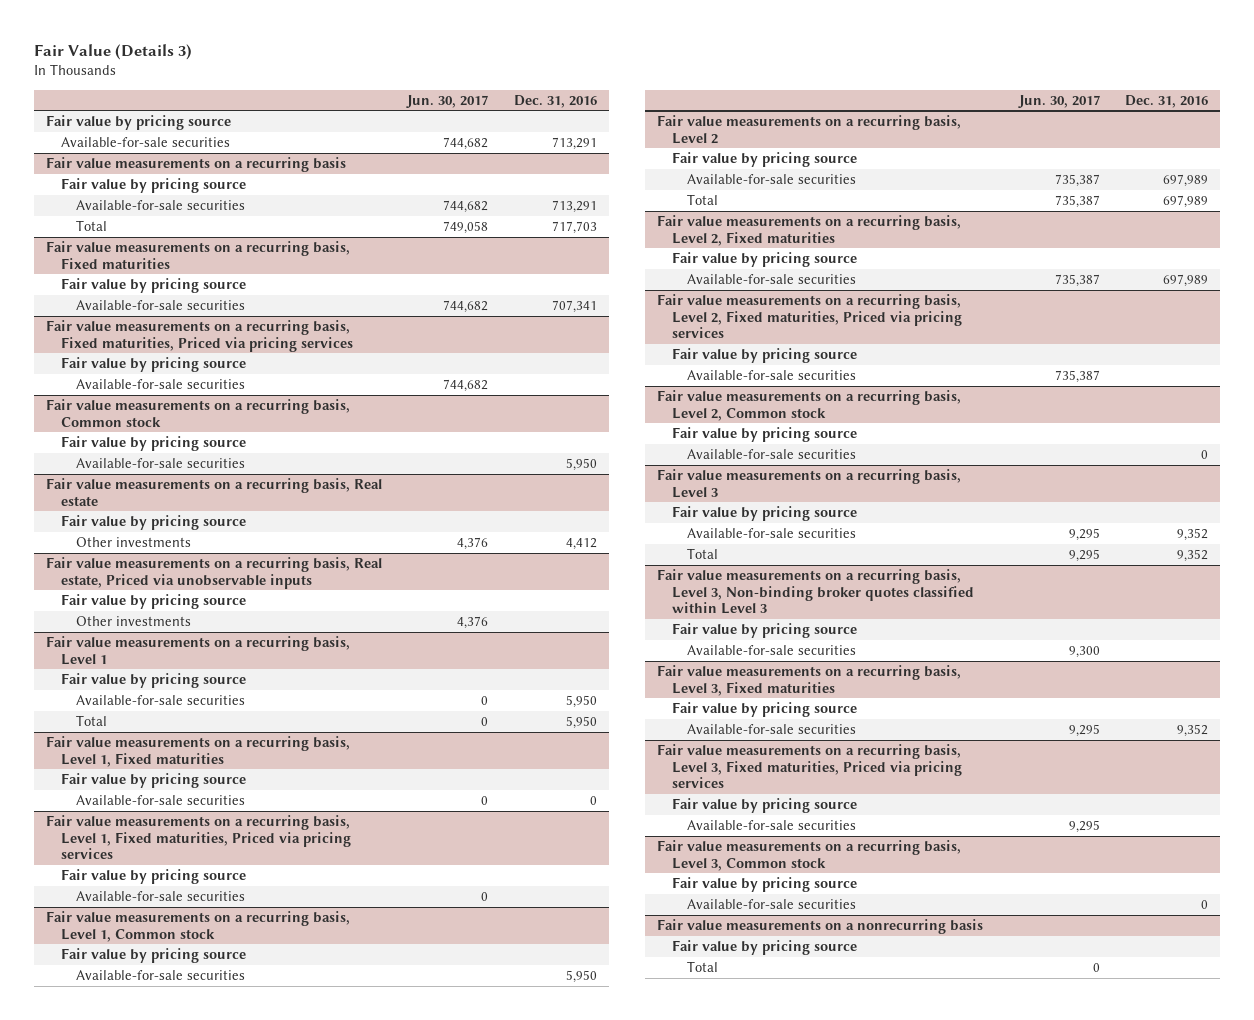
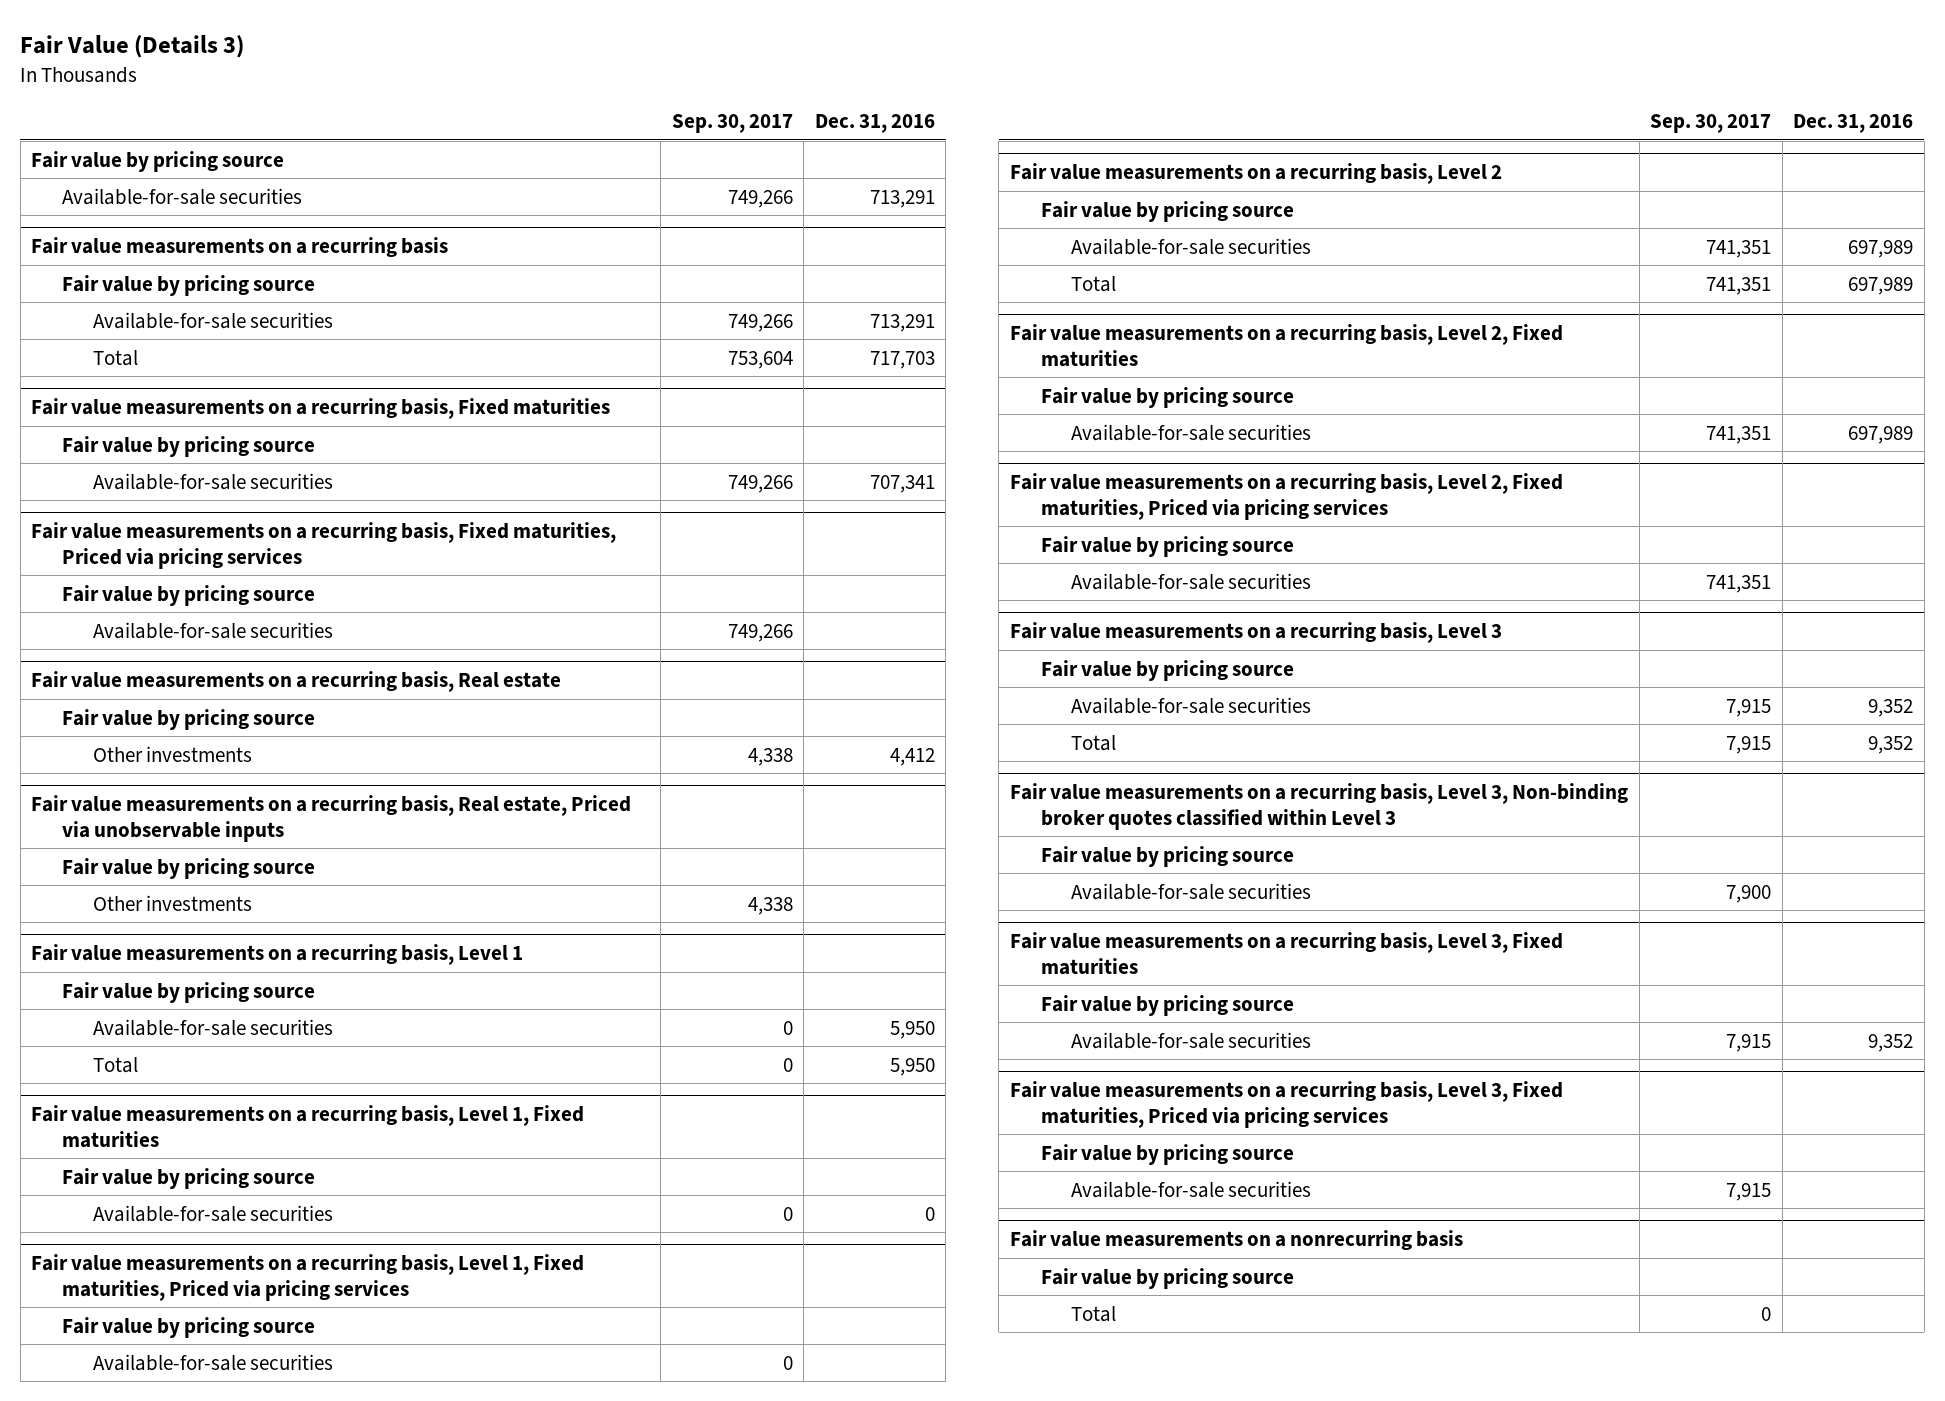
- | Jun. 30, 2017 | Dec. 31, 2016
+ | Sep. 30, 2017 | Dec. 31, 2016
- Fair value measurements on a recurring basis, Common stock
- Fair value by pricing source
- Available-for-sale securities | | 5,950
- Fair value measurements on a recurring basis, Level 1, Common stock
- Fair value by pricing source
- Available-for-sale securities | | 5,950
- Fair value measurements on a recurring basis, Level 2, Common stock
- Fair value by pricing source
- Available-for-sale securities | | 0
- Fair value measurements on a recurring basis, Level 3, Common stock
- Fair value by pricing source
- Available-for-sale securities | | 0

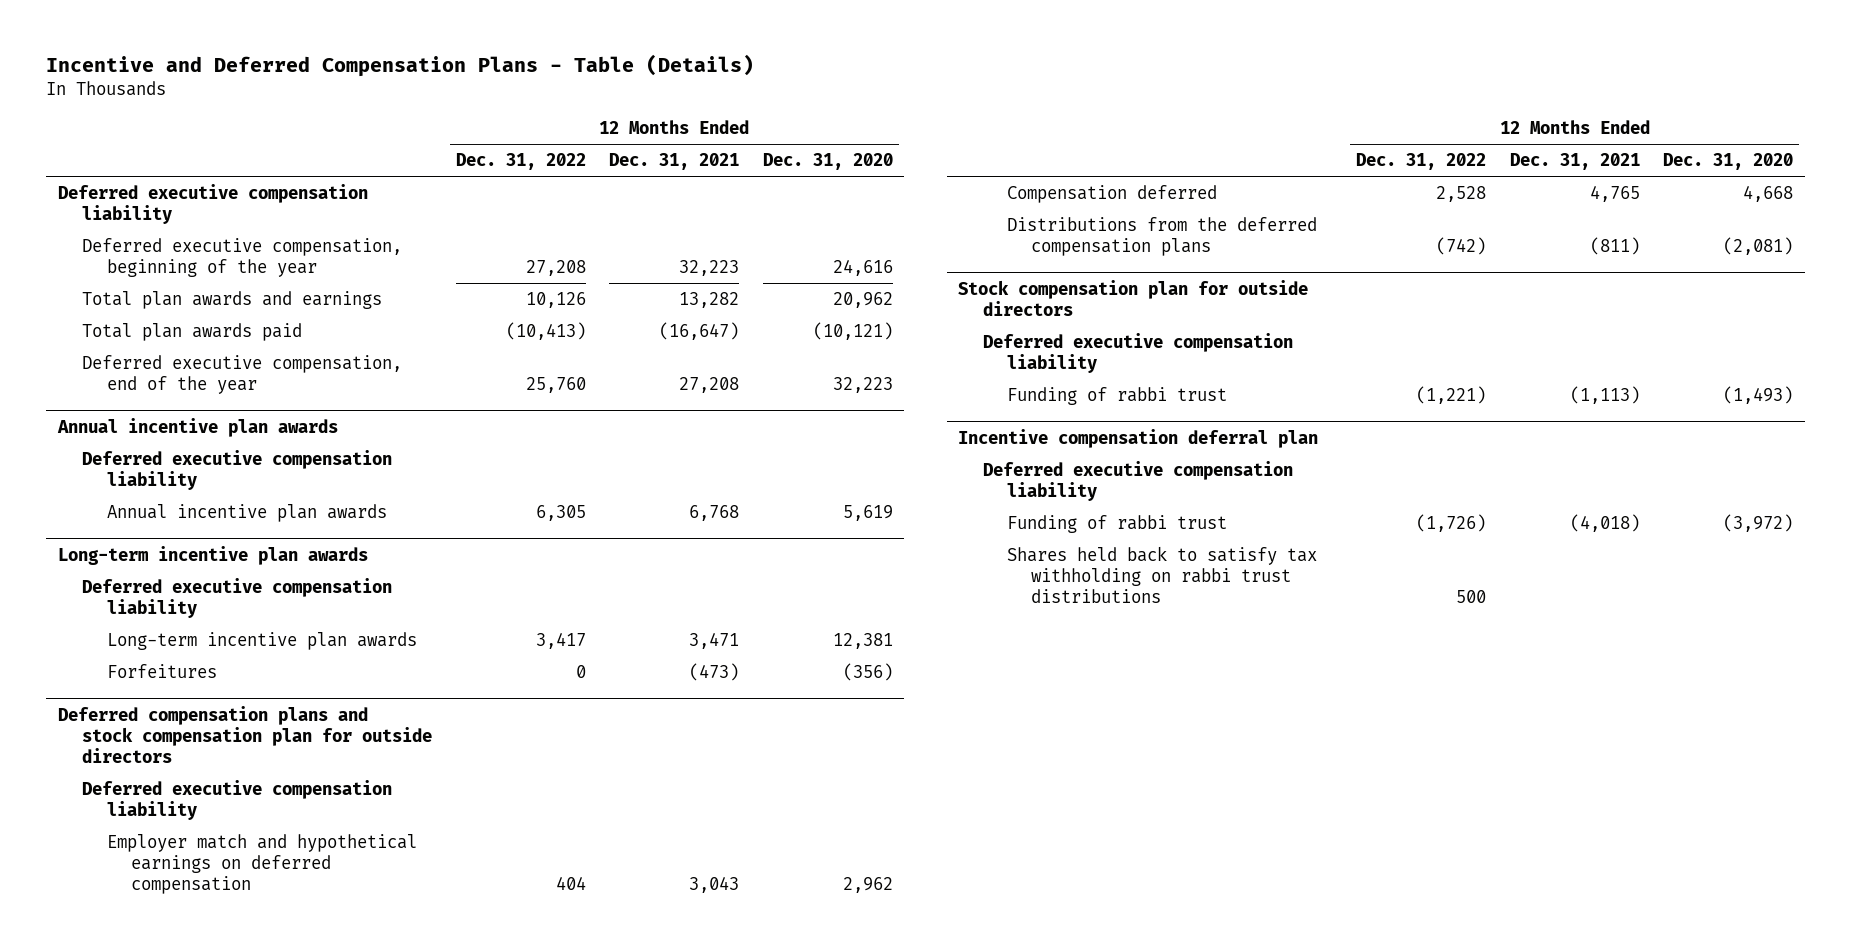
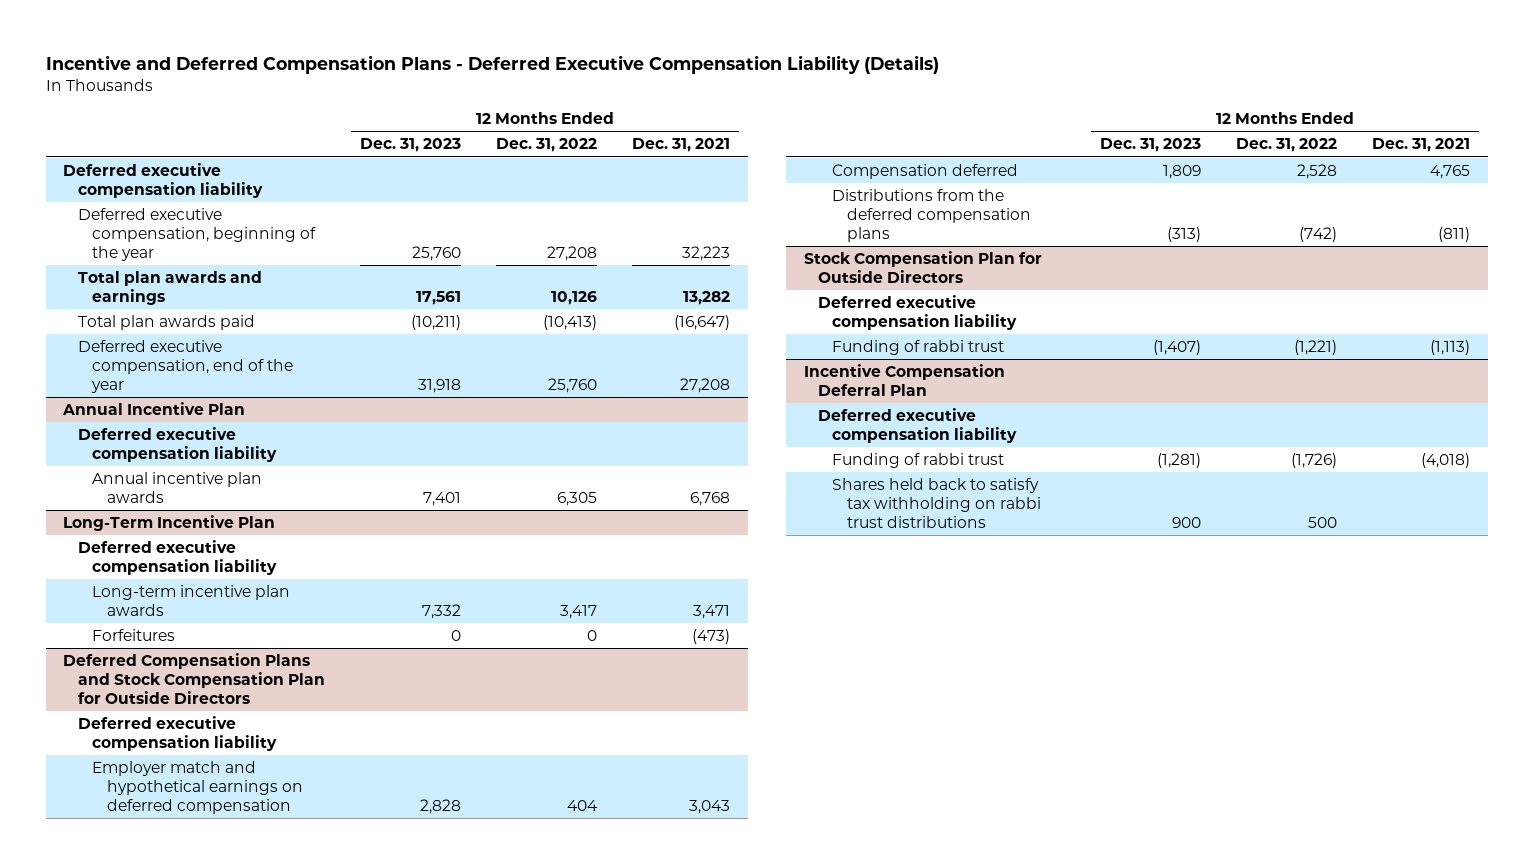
- Incentive and Deferred Compensation Plans - Table (Details)
+ Incentive and Deferred Compensation Plans - Deferred Executive Compensation Liability (Details)
- | 12 Months Ended Dec. 31, 2022 | 12 Months Ended Dec. 31, 2021 | 12 Months Ended Dec. 31, 2020
+ | 12 Months Ended Dec. 31, 2023 | 12 Months Ended Dec. 31, 2022 | 12 Months Ended Dec. 31, 2021
- Annual incentive plan awards
+ Annual Incentive Plan
- Long-term incentive plan awards
+ Long-Term Incentive Plan
- Deferred compensation plans and stock compensation plan for outside directors
+ Deferred Compensation Plans and Stock Compensation Plan for Outside Directors
- Stock compensation plan for outside directors
+ Stock Compensation Plan for Outside Directors
- Incentive compensation deferral plan
+ Incentive Compensation Deferral Plan

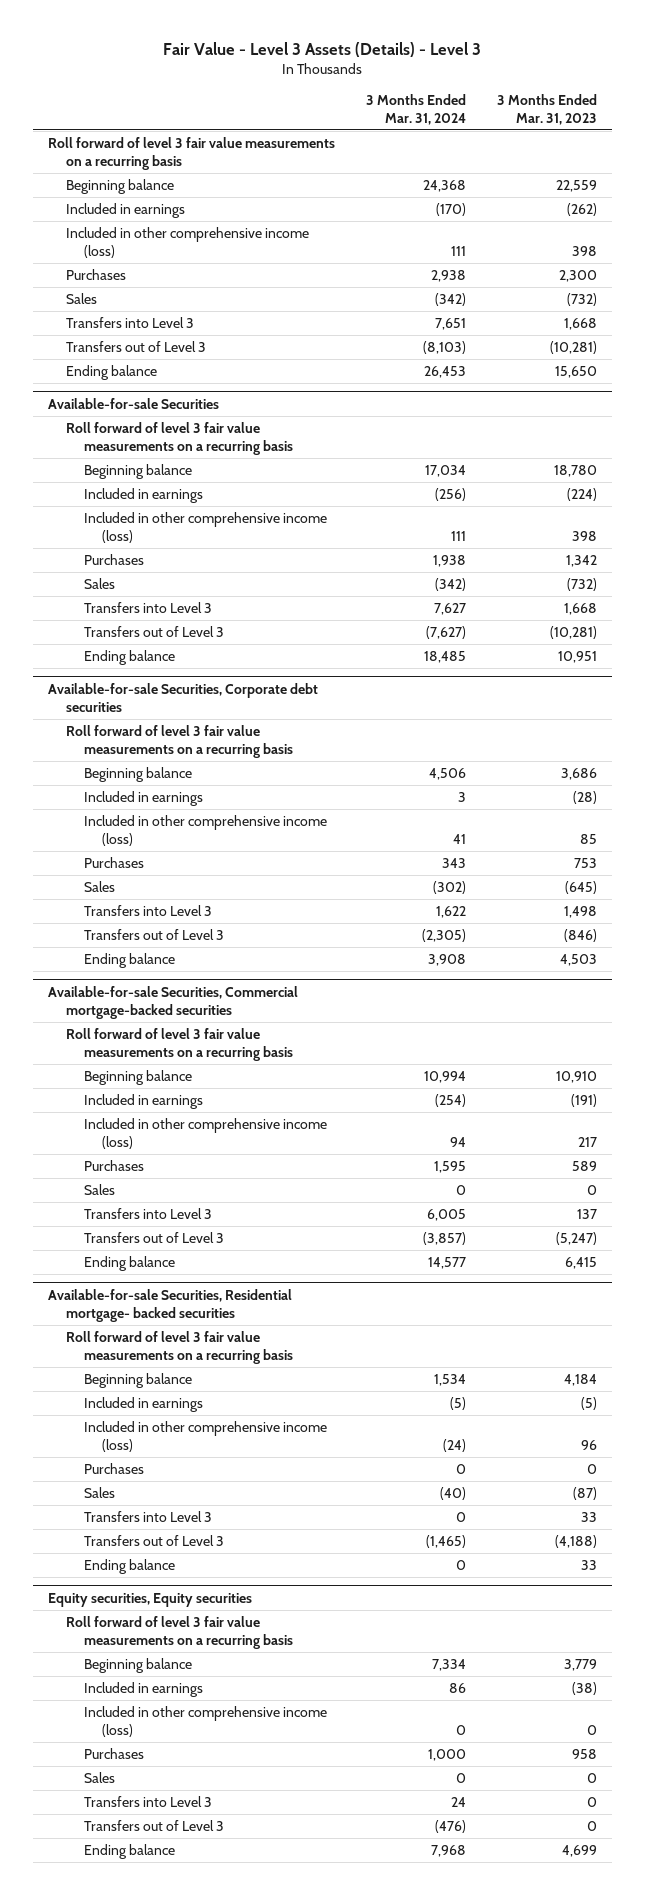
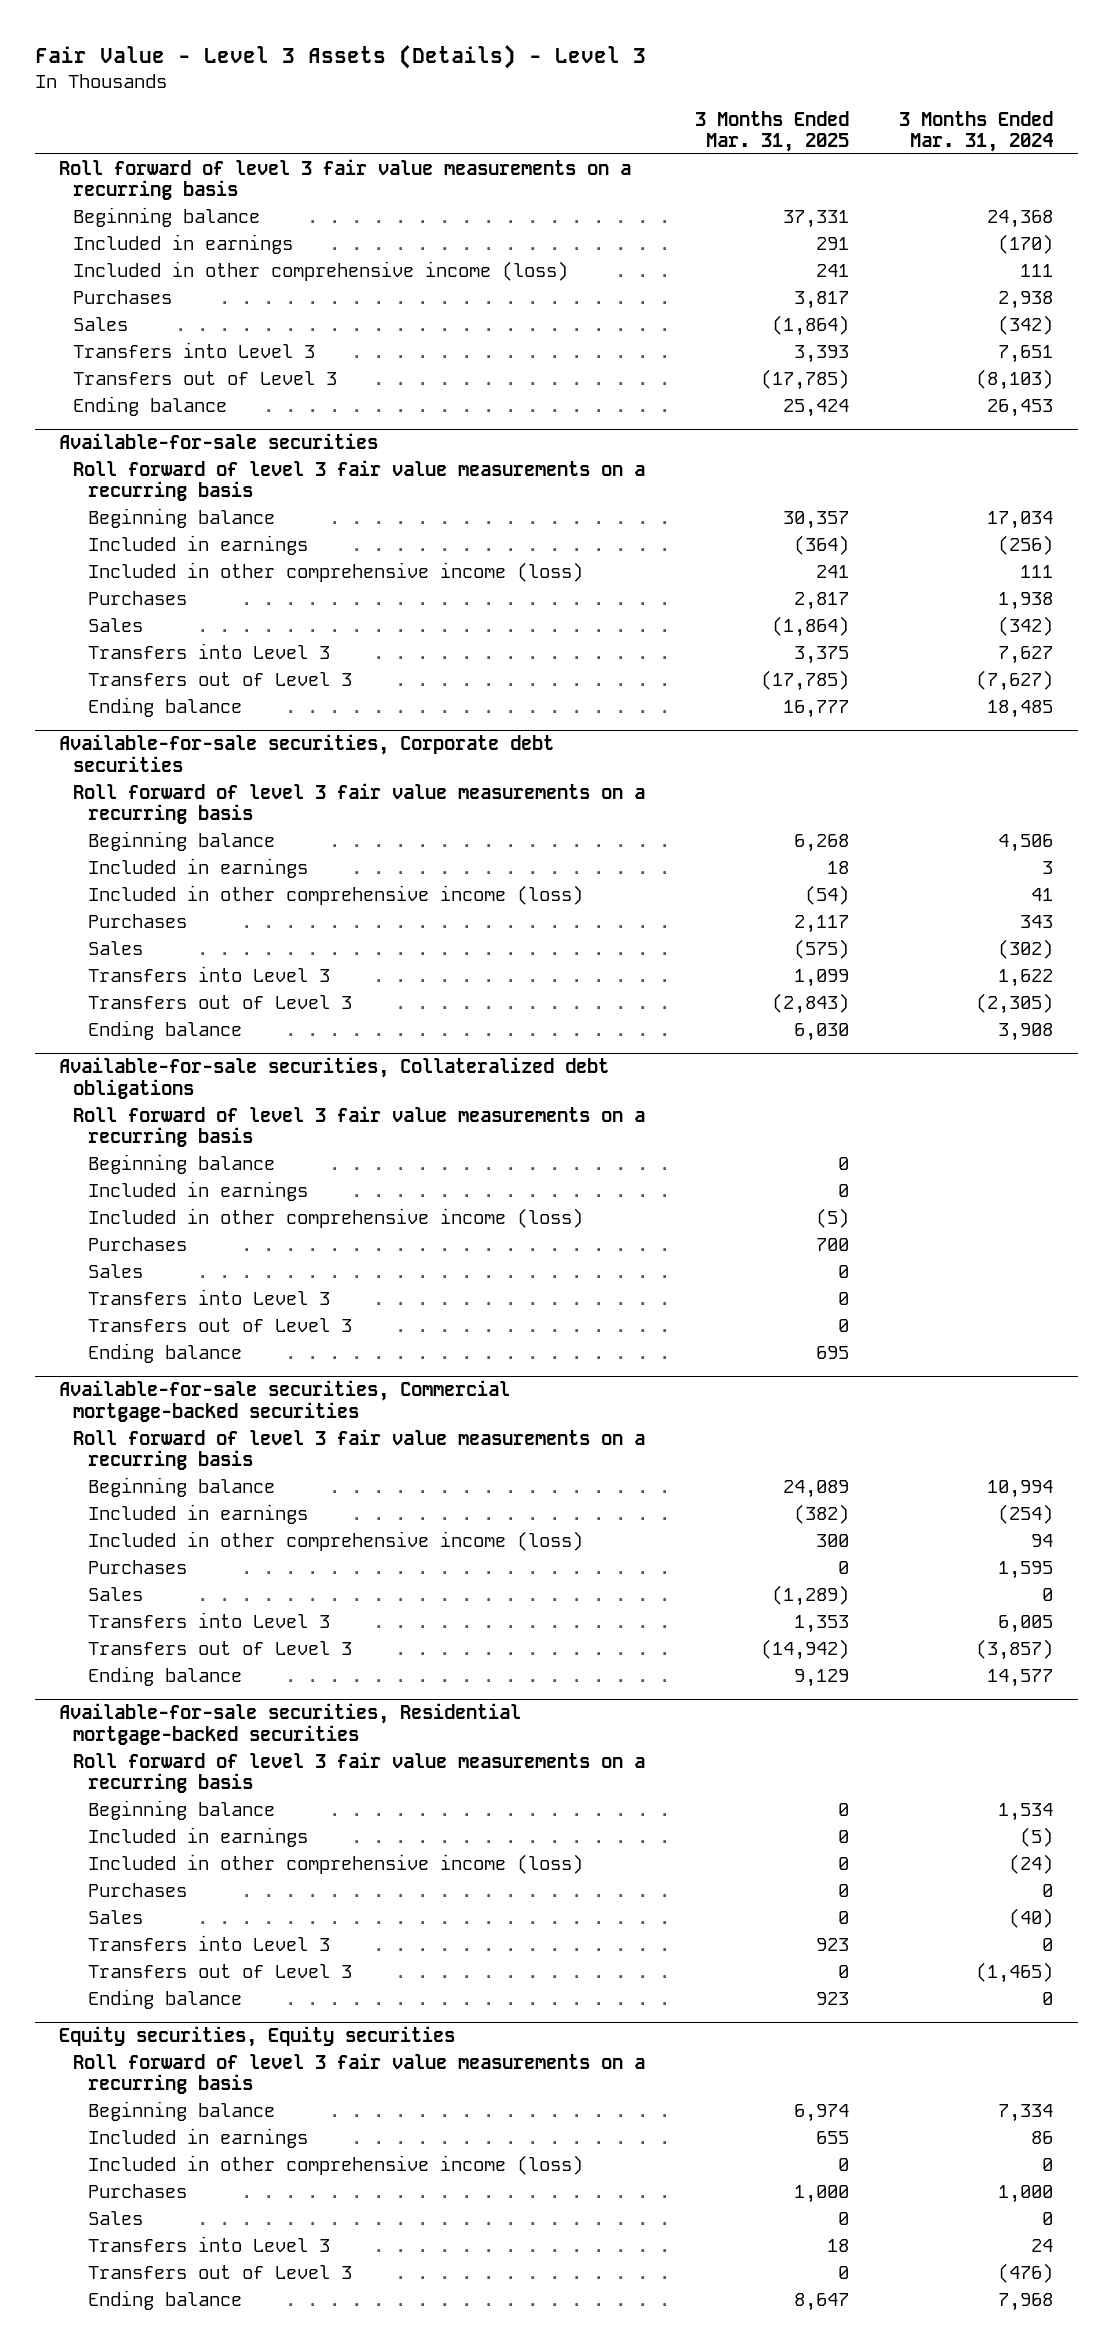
- | 3 Months Ended Mar. 31, 2024 | 3 Months Ended Mar. 31, 2023
+ | 3 Months Ended Mar. 31, 2025 | 3 Months Ended Mar. 31, 2024
- Available-for-sale Securities
+ Available-for-sale securities
- Available-for-sale Securities, Corporate debt securities
+ Available-for-sale securities, Corporate debt securities
- Available-for-sale Securities, Commercial mortgage-backed securities
+ Available-for-sale securities, Collateralized debt obligations
+ Beginning balance | 0 |
+ Included in earnings | 0 |
+ Included in other comprehensive income (loss) | (5) |
+ Purchases | 700 |
+ Sales | 0 |
+ Transfers into Level 3 | 0 |
+ Transfers out of Level 3 | 0 |
+ Ending balance | 695 |
+ Available-for-sale securities, Commercial mortgage-backed securities
+ Roll forward of level 3 fair value measurements on a recurring basis
- Available-for-sale Securities, Residential mortgage- backed securities
+ Available-for-sale securities, Residential mortgage-backed securities

